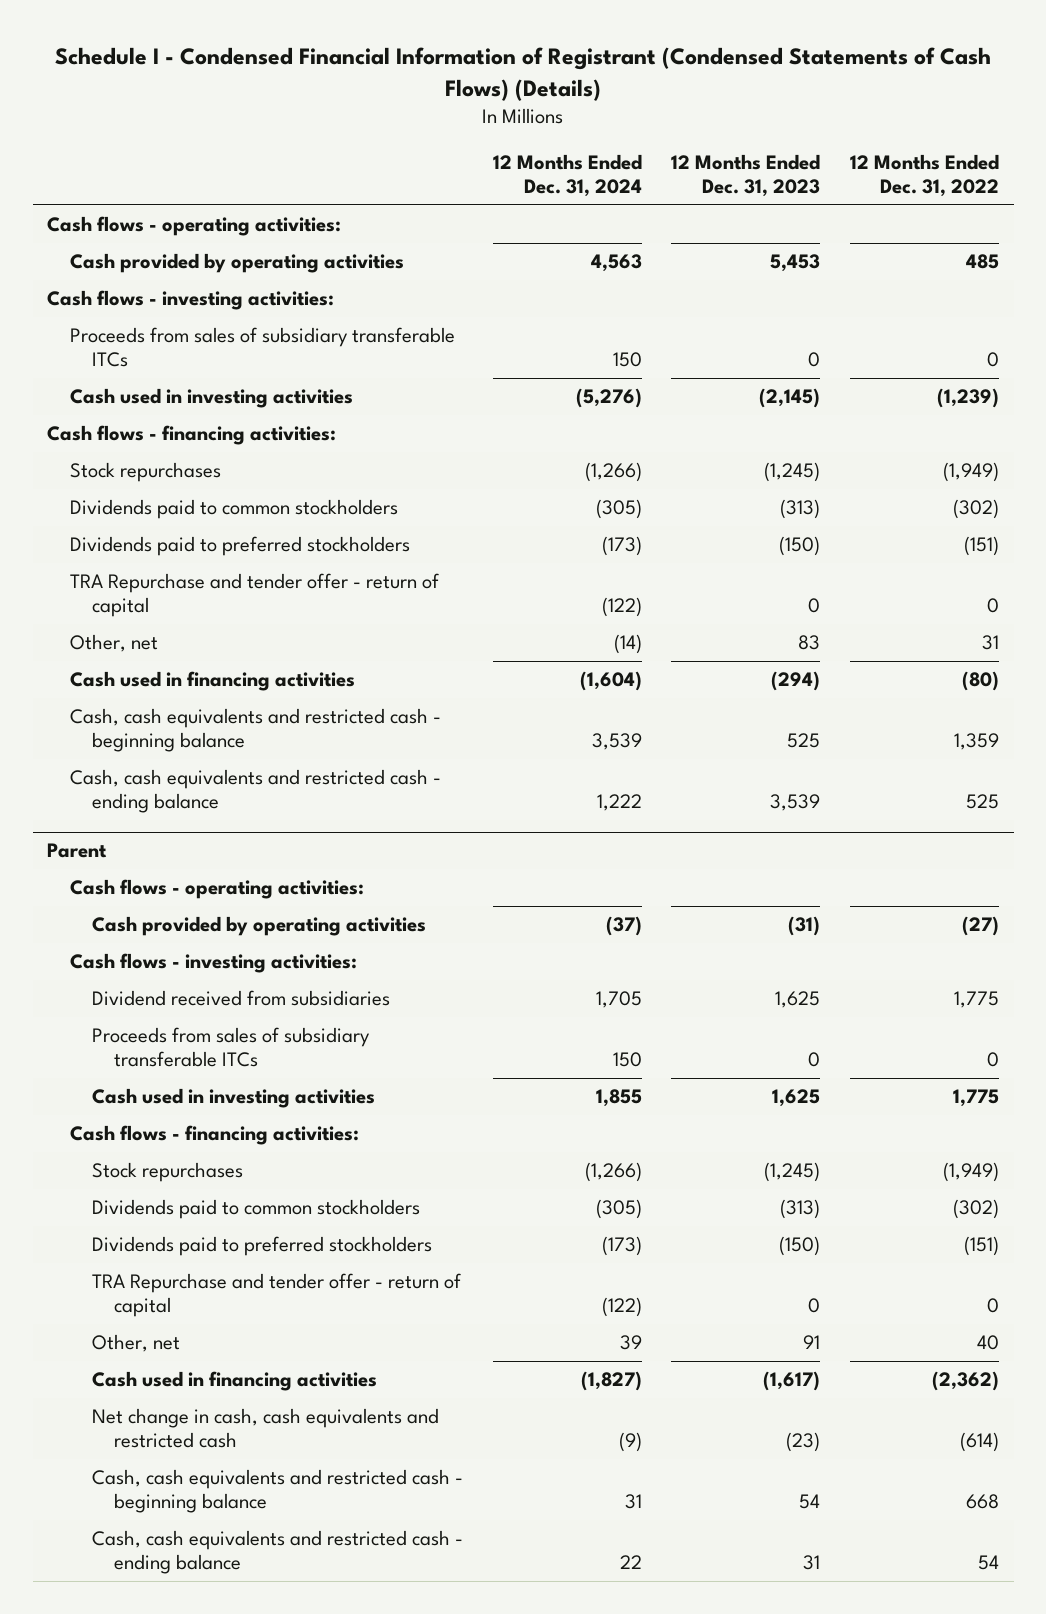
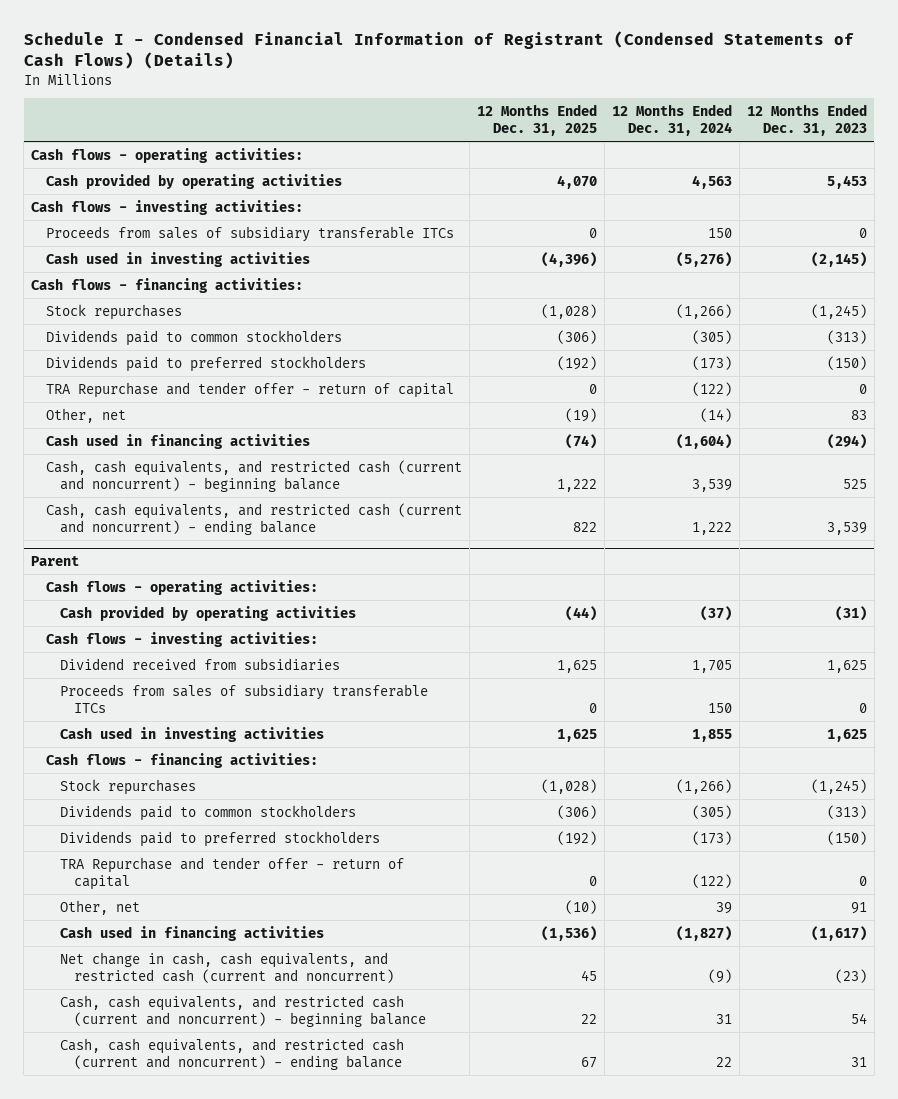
- | 12 Months Ended Dec. 31, 2024 | 12 Months Ended Dec. 31, 2023 | 12 Months Ended Dec. 31, 2022
+ | 12 Months Ended Dec. 31, 2025 | 12 Months Ended Dec. 31, 2024 | 12 Months Ended Dec. 31, 2023
- Cash, cash equivalents and restricted cash - beginning balance | 3,539 | 525 | 1,359
- Cash, cash equivalents and restricted cash - ending balance | 1,222 | 3,539 | 525
+ Cash, cash equivalents, and restricted cash (current and noncurrent) - beginning balance | 1,222 | 3,539 | 525
+ Cash, cash equivalents, and restricted cash (current and noncurrent) - ending balance | 822 | 1,222 | 3,539
@ Parent
- Net change in cash, cash equivalents and restricted cash | (9) | (23) | (614)
- Cash, cash equivalents and restricted cash - beginning balance | 31 | 54 | 668
- Cash, cash equivalents and restricted cash - ending balance | 22 | 31 | 54
+ Net change in cash, cash equivalents, and restricted cash (current and noncurrent) | 45 | (9) | (23)
+ Cash, cash equivalents, and restricted cash (current and noncurrent) - beginning balance | 22 | 31 | 54
+ Cash, cash equivalents, and restricted cash (current and noncurrent) - ending balance | 67 | 22 | 31

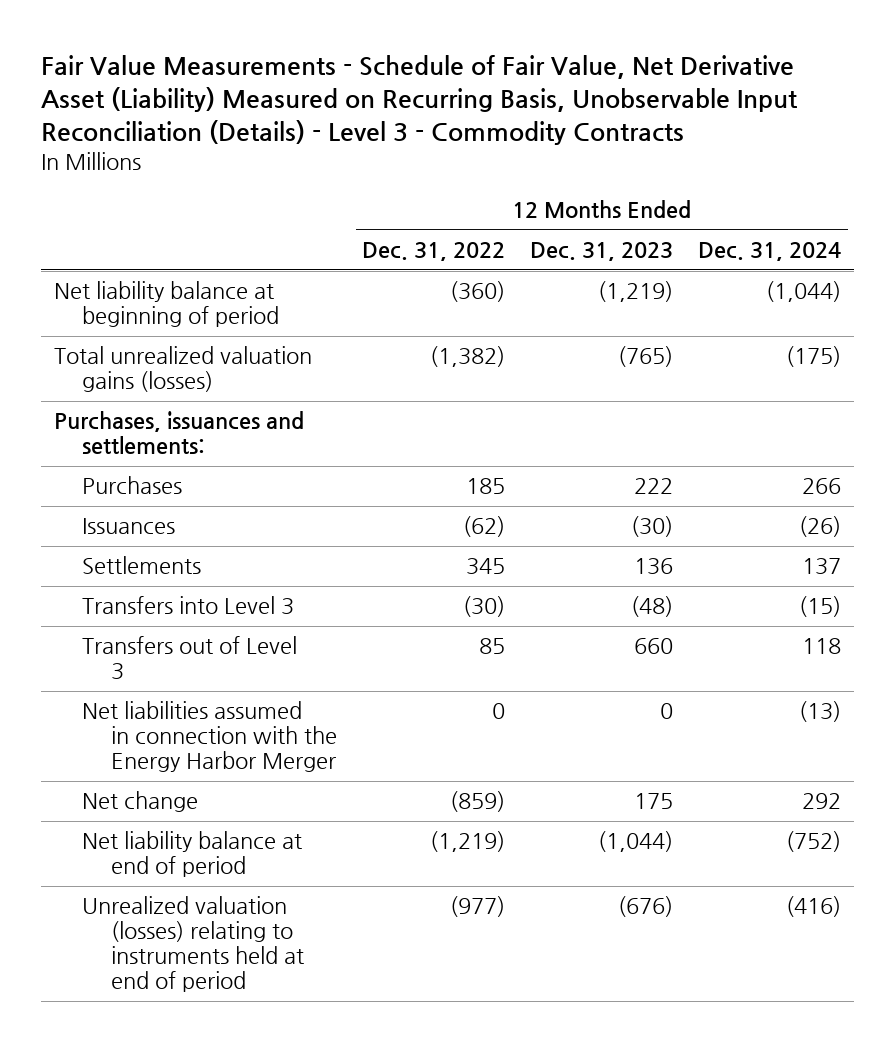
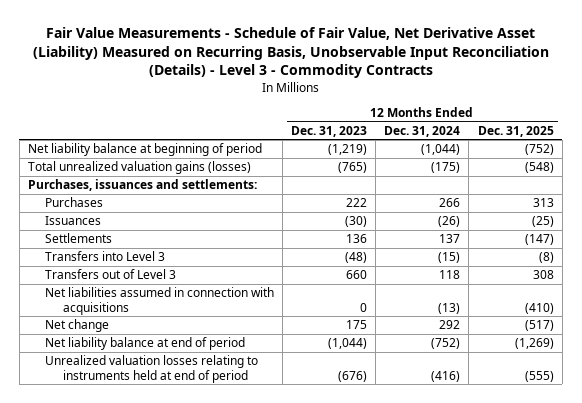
- | 12 Months Ended Dec. 31, 2022 | 12 Months Ended Dec. 31, 2023 | 12 Months Ended Dec. 31, 2024
+ | 12 Months Ended Dec. 31, 2023 | 12 Months Ended Dec. 31, 2024 | 12 Months Ended Dec. 31, 2025
- Net liabilities assumed in connection with the Energy Harbor Merger | 0 | 0 | (13)
+ Net liabilities assumed in connection with acquisitions | 0 | (13) | (410)
- Unrealized valuation (losses) relating to instruments held at end of period | (977) | (676) | (416)
+ Unrealized valuation losses relating to instruments held at end of period | (676) | (416) | (555)

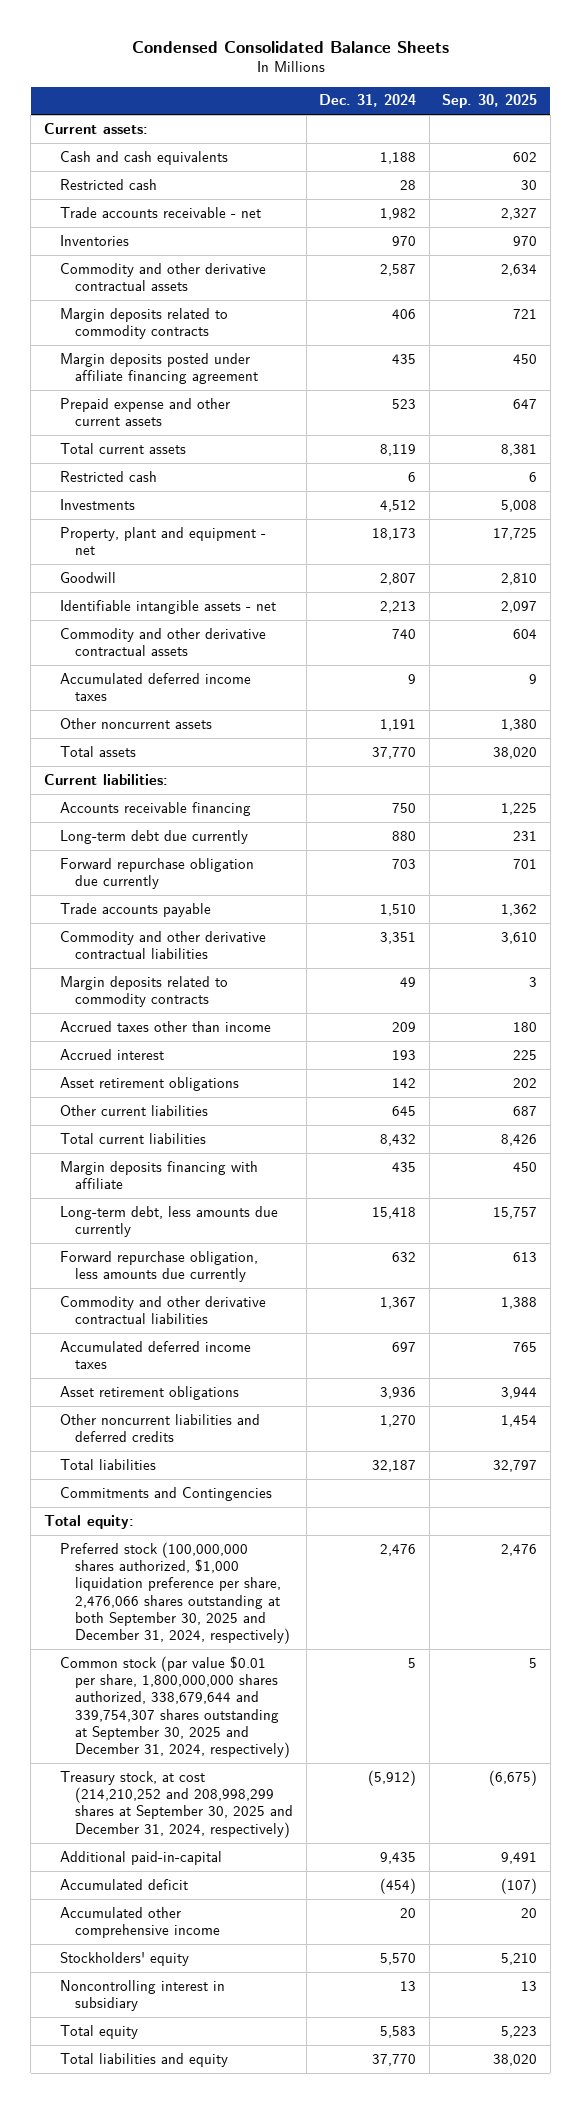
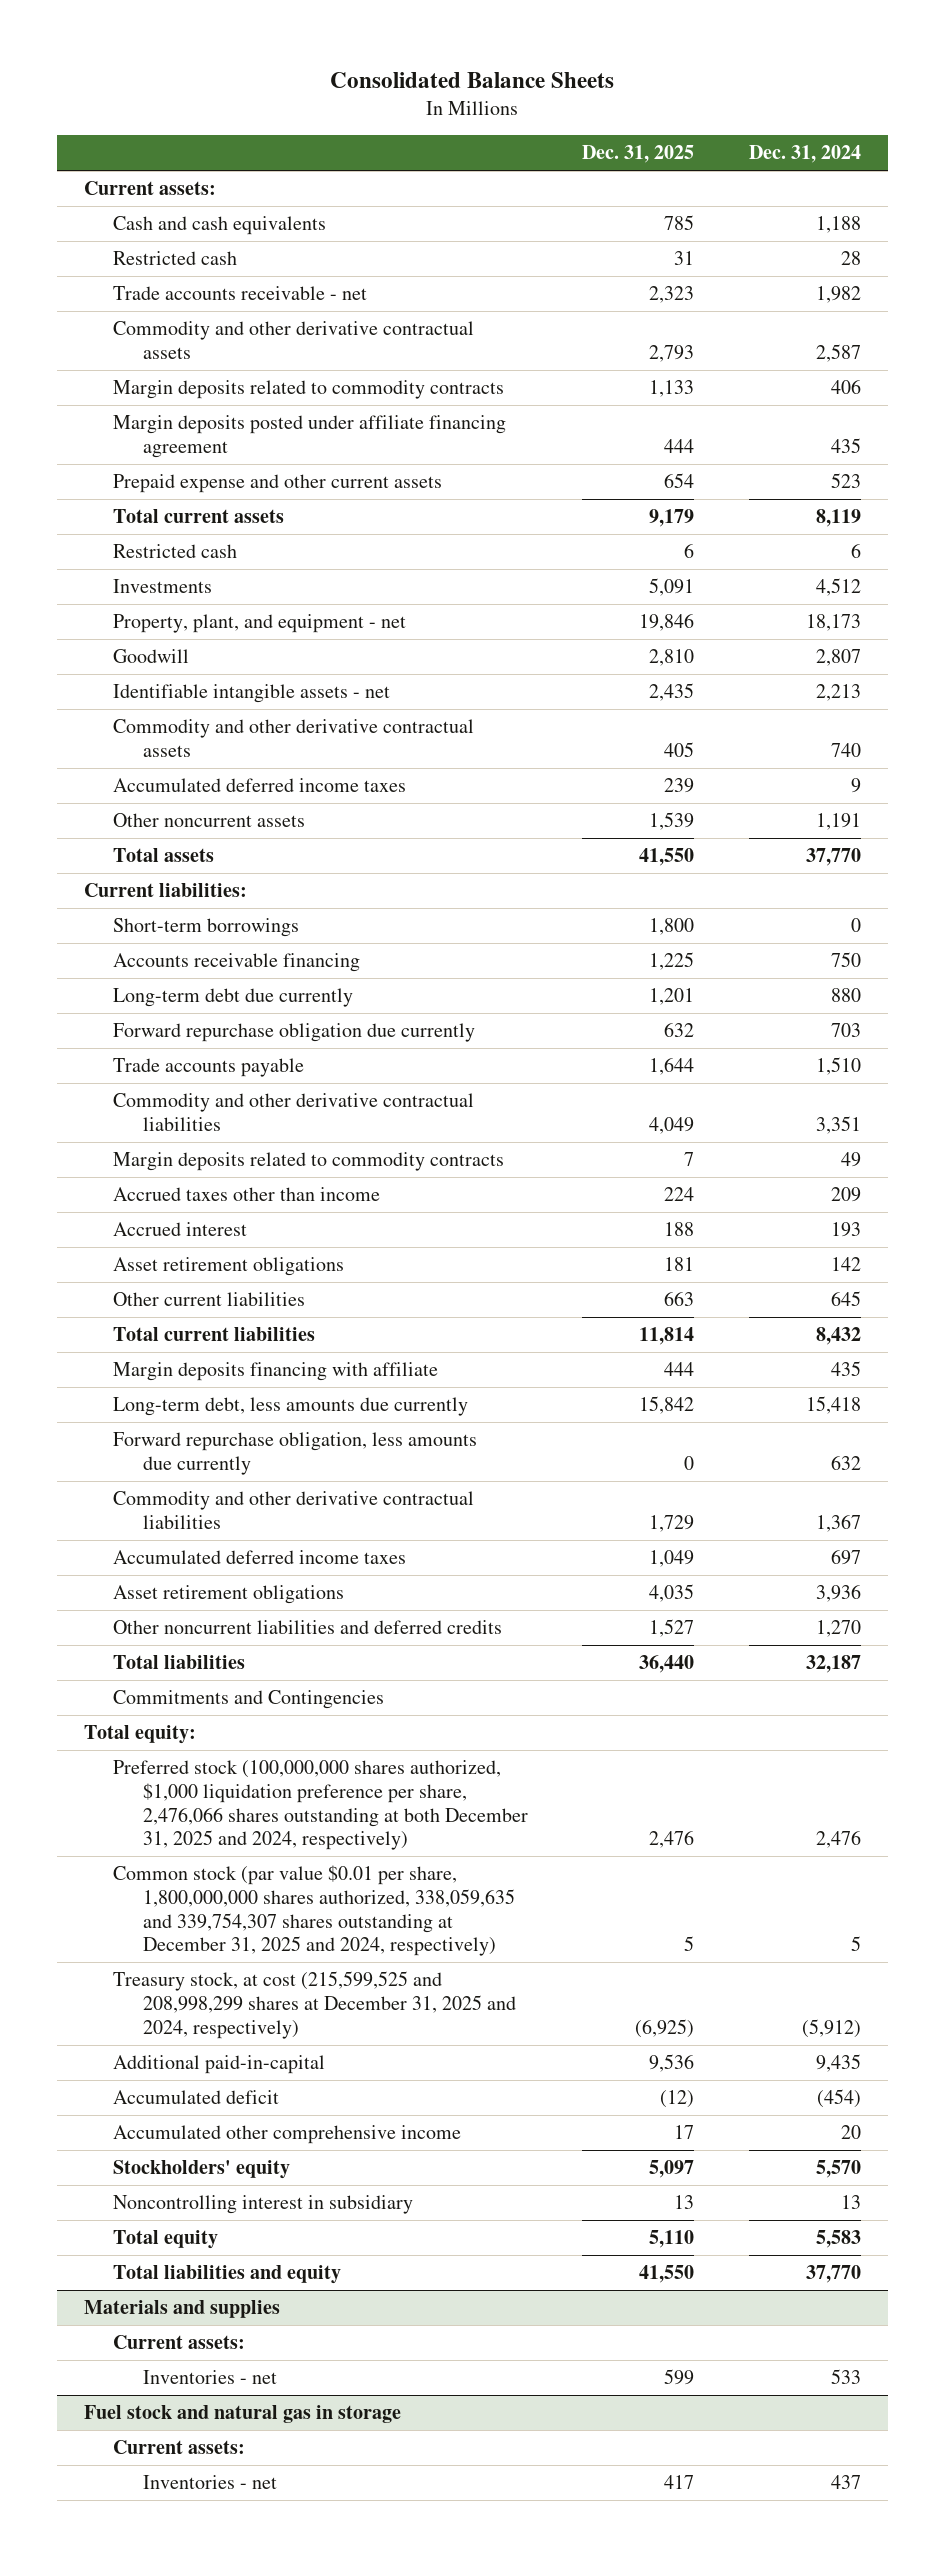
- Condensed Consolidated Balance Sheets
+ Consolidated Balance Sheets
- | Dec. 31, 2024 | Sep. 30, 2025
+ | Dec. 31, 2025 | Dec. 31, 2024
- Inventories | 970 | 970
- Property, plant and equipment - net | 18,173 | 17,725
+ Property, plant, and equipment - net | 19,846 | 18,173
+ Short-term borrowings | 1,800 | 0
- Preferred stock (100,000,000 shares authorized, $1,000 liquidation preference per share, 2,476,066 shares outstanding at both September 30, 2025 and December 31, 2024, respectively) | 2,476 | 2,476
- Common stock (par value $0.01 per share, 1,800,000,000 shares authorized, 338,679,644 and 339,754,307 shares outstanding at September 30, 2025 and December 31, 2024, respectively) | 5 | 5
- Treasury stock, at cost (214,210,252 and 208,998,299 shares at September 30, 2025 and December 31, 2024, respectively) | (5,912) | (6,675)
+ Preferred stock (100,000,000 shares authorized, $1,000 liquidation preference per share, 2,476,066 shares outstanding at both December 31, 2025 and 2024, respectively) | 2,476 | 2,476
+ Common stock (par value $0.01 per share, 1,800,000,000 shares authorized, 338,059,635 and 339,754,307 shares outstanding at December 31, 2025 and 2024, respectively) | 5 | 5
+ Treasury stock, at cost (215,599,525 and 208,998,299 shares at December 31, 2025 and 2024, respectively) | (6,925) | (5,912)
+ Materials and supplies
+ Current assets:
+ Inventories - net | 599 | 533
+ Fuel stock and natural gas in storage
+ Current assets:
+ Inventories - net | 417 | 437

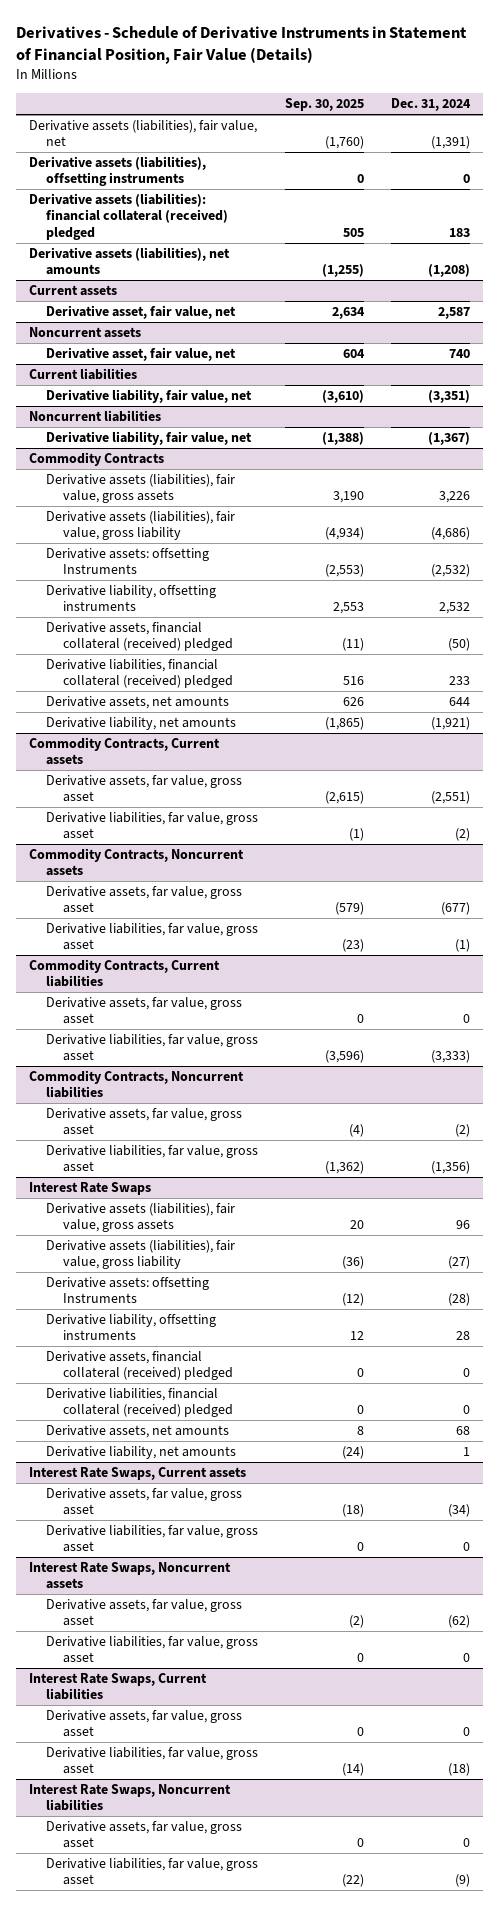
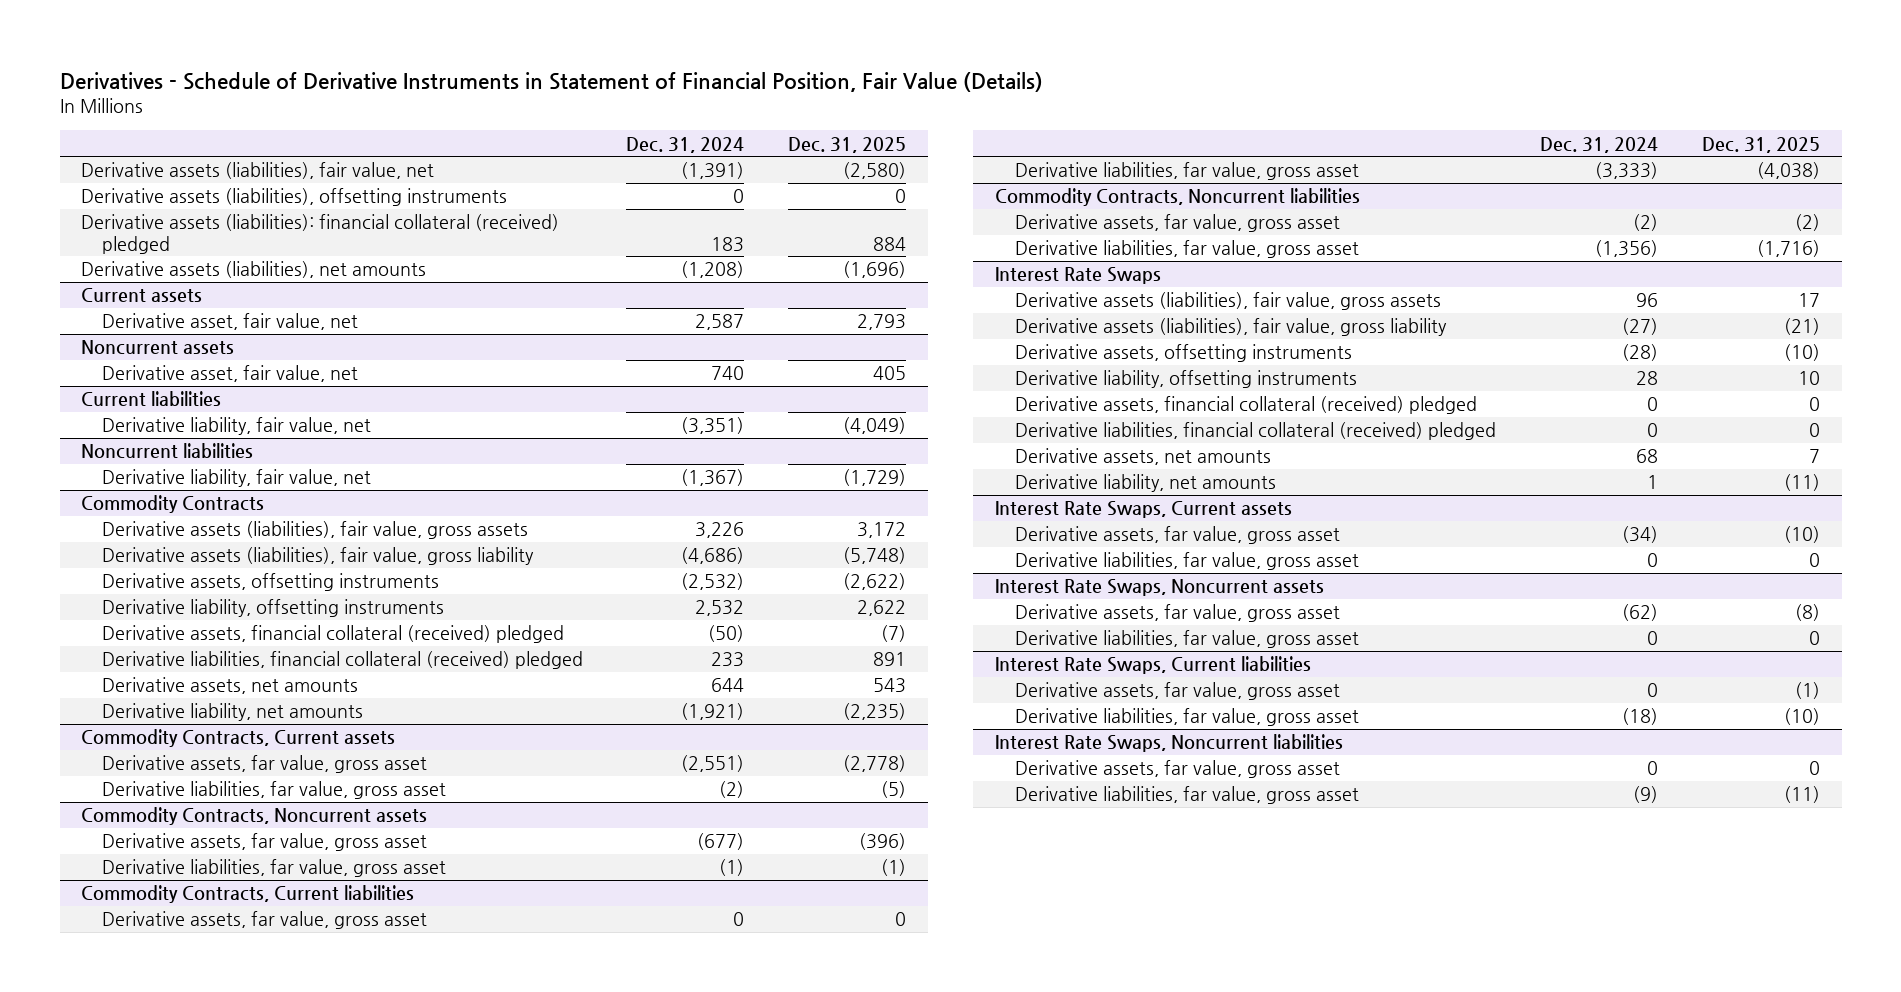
- | Sep. 30, 2025 | Dec. 31, 2024
+ | Dec. 31, 2024 | Dec. 31, 2025
@ Commodity Contracts
- Derivative assets: offsetting Instruments | (2,553) | (2,532)
+ Derivative assets, offsetting instruments | (2,532) | (2,622)
@ Interest Rate Swaps
- Derivative assets: offsetting Instruments | (12) | (28)
+ Derivative assets, offsetting instruments | (28) | (10)

